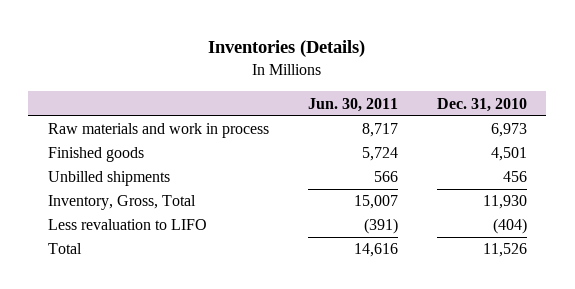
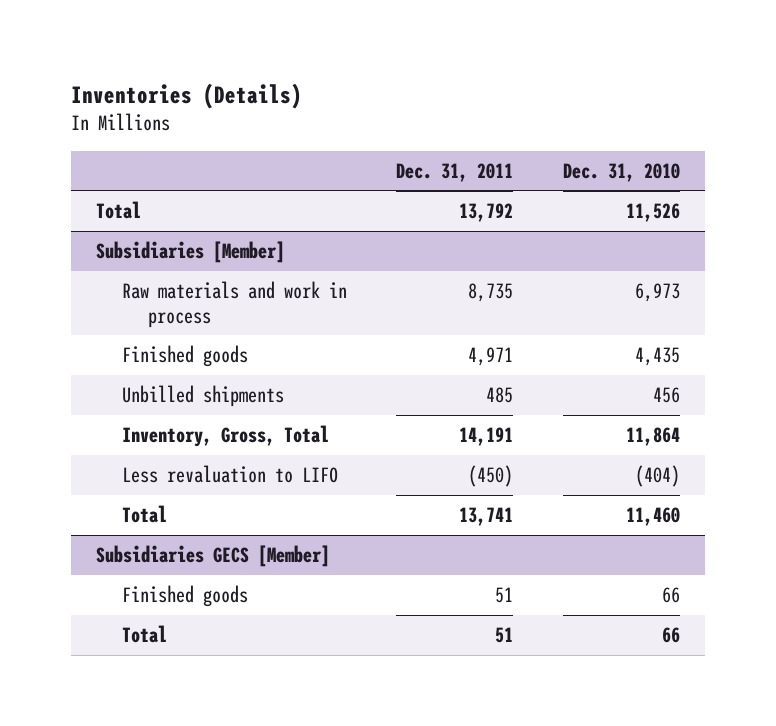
- | Jun. 30, 2011 | Dec. 31, 2010
+ | Dec. 31, 2011 | Dec. 31, 2010
moved up: Total | 13,792 | 11,526
+ Subsidiaries [Member]
- Finished goods | 5,724 | 4,501
+ Finished goods | 4,971 | 4,435
- Inventory, Gross, Total | 15,007 | 11,930
+ Inventory, Gross, Total | 14,191 | 11,864
+ Total | 13,741 | 11,460
+ Subsidiaries GECS [Member]
+ Finished goods | 51 | 66
+ Total | 51 | 66

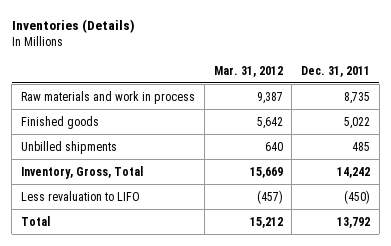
- | Dec. 31, 2011 | Dec. 31, 2010
+ | Mar. 31, 2012 | Dec. 31, 2011
- Subsidiaries [Member]
- Finished goods | 4,971 | 4,435
+ Finished goods | 5,642 | 5,022
- Inventory, Gross, Total | 14,191 | 11,864
+ Inventory, Gross, Total | 15,669 | 14,242
- Total | 13,741 | 11,460
- Subsidiaries GECS [Member]
- Finished goods | 51 | 66
- Total | 51 | 66
moved down: Total | 15,212 | 13,792

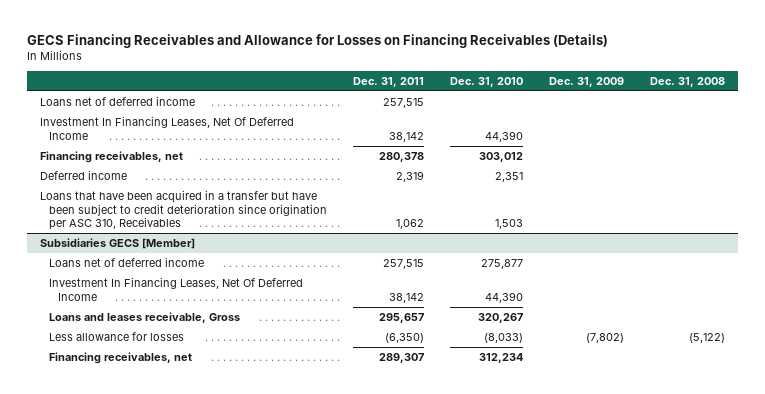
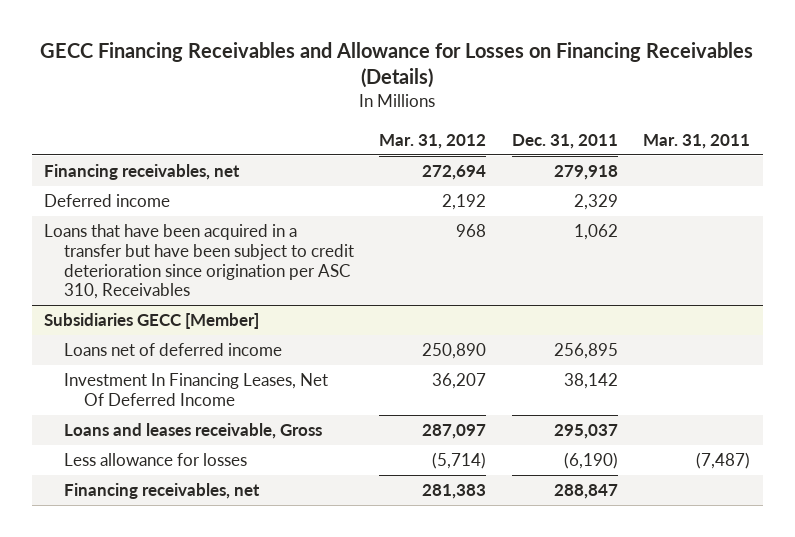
- GECS Financing Receivables and Allowance for Losses on Financing Receivables (Details)
+ GECC Financing Receivables and Allowance for Losses on Financing Receivables (Details)
- | Dec. 31, 2011 | Dec. 31, 2010 | Dec. 31, 2009 | Dec. 31, 2008
+ | Mar. 31, 2012 | Dec. 31, 2011 | Mar. 31, 2011
- Loans net of deferred income | 257,515 | | |
- Investment In Financing Leases, Net Of Deferred Income | 38,142 | 44,390 | |
- Financing receivables, net | 280,378 | 303,012 | |
- Deferred income | 2,319 | 2,351 | |
+ Financing receivables, net | 272,694 | 279,918 |
+ Deferred income | 2,192 | 2,329 |
- Subsidiaries GECS [Member]
- Loans net of deferred income | 257,515 | 275,877 | |
+ Subsidiaries GECC [Member]
+ Loans net of deferred income | 250,890 | 256,895 |
- Loans and leases receivable, Gross | 295,657 | 320,267 | |
- Less allowance for losses | (6,350) | (8,033) | (7,802) | (5,122)
- Financing receivables, net | 289,307 | 312,234 | |
+ Loans and leases receivable, Gross | 287,097 | 295,037 |
+ Less allowance for losses | (5,714) | (6,190) | (7,487)
+ Financing receivables, net | 281,383 | 288,847 |

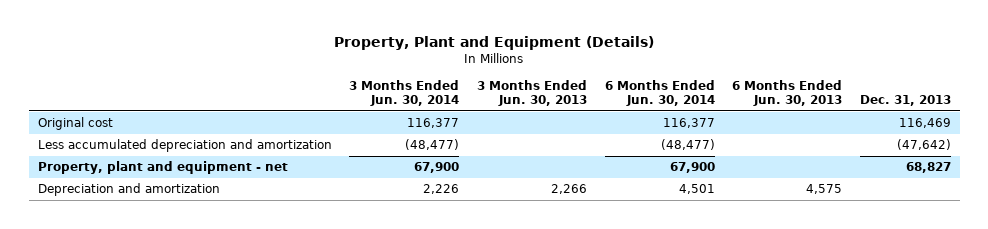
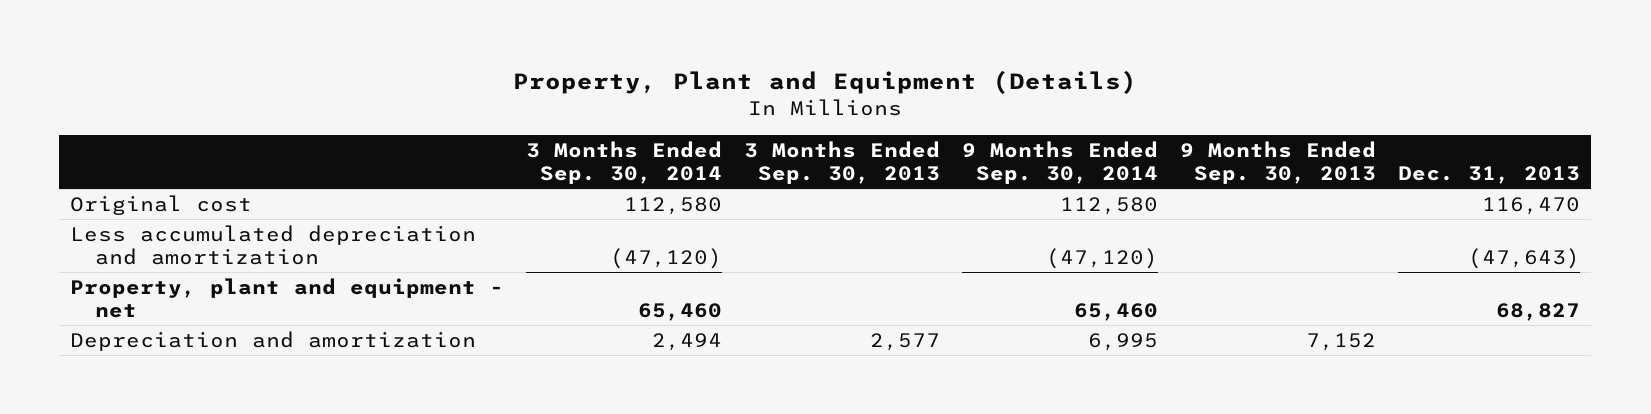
- | 3 Months Ended Jun. 30, 2014 | 3 Months Ended Jun. 30, 2013 | 6 Months Ended Jun. 30, 2014 | 6 Months Ended Jun. 30, 2013 | Dec. 31, 2013
+ | 3 Months Ended Sep. 30, 2014 | 3 Months Ended Sep. 30, 2013 | 9 Months Ended Sep. 30, 2014 | 9 Months Ended Sep. 30, 2013 | Dec. 31, 2013
- Original cost | 116,377 | | 116,377 | | 116,469
- Less accumulated depreciation and amortization | (48,477) | | (48,477) | | (47,642)
+ Original cost | 112,580 | | 112,580 | | 116,470
+ Less accumulated depreciation and amortization | (47,120) | | (47,120) | | (47,643)

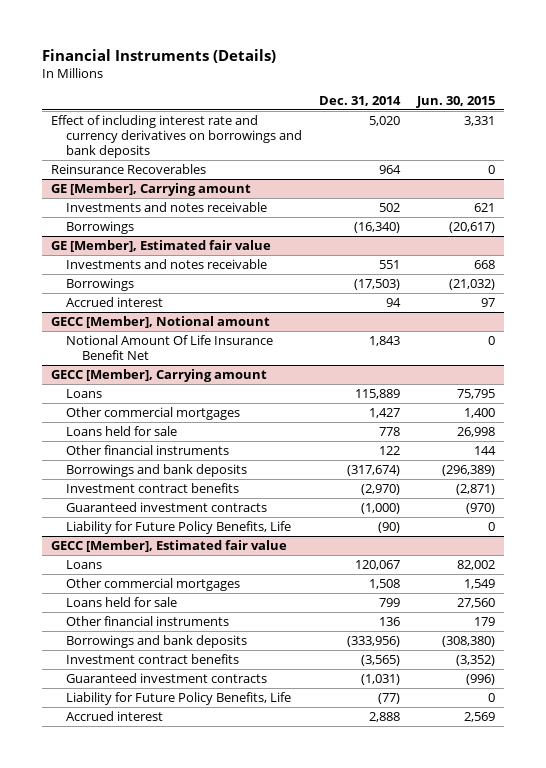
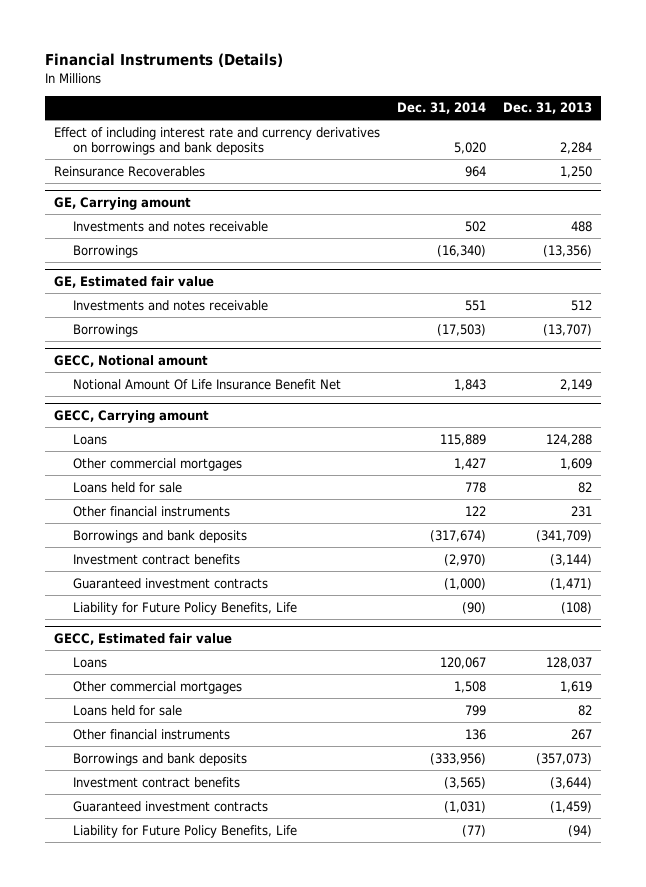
- | Dec. 31, 2014 | Jun. 30, 2015
+ | Dec. 31, 2014 | Dec. 31, 2013
- GE [Member], Carrying amount
+ GE, Carrying amount
- GE [Member], Estimated fair value
+ GE, Estimated fair value
- Accrued interest | 94 | 97
- GECC [Member], Notional amount
+ GECC, Notional amount
- GECC [Member], Carrying amount
+ GECC, Carrying amount
- GECC [Member], Estimated fair value
+ GECC, Estimated fair value
- Accrued interest | 2,888 | 2,569

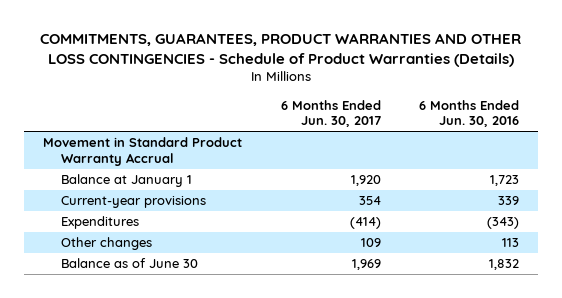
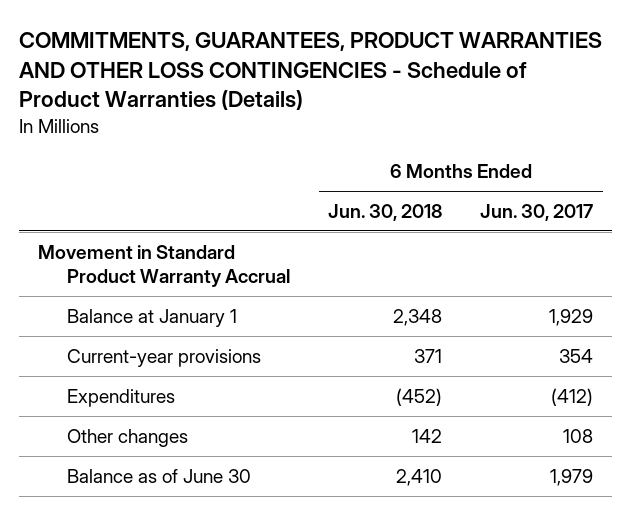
- | 6 Months Ended Jun. 30, 2017 | 6 Months Ended Jun. 30, 2016
+ | 6 Months Ended Jun. 30, 2018 | 6 Months Ended Jun. 30, 2017
- Balance at January 1 | 1,920 | 1,723
+ Balance at January 1 | 2,348 | 1,929
- Expenditures | (414) | (343)
- Other changes | 109 | 113
- Balance as of June 30 | 1,969 | 1,832
+ Expenditures | (452) | (412)
+ Other changes | 142 | 108
+ Balance as of June 30 | 2,410 | 1,979

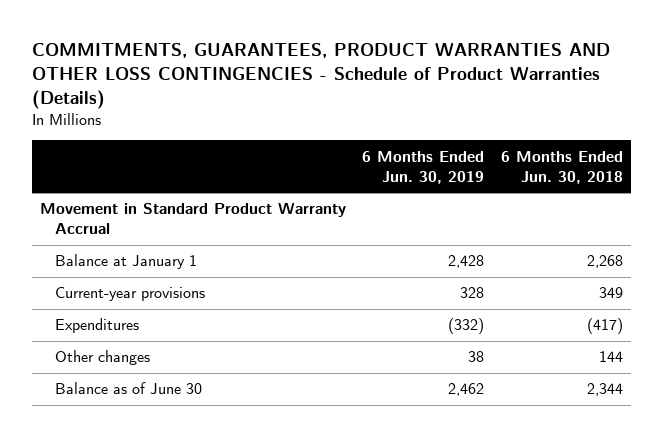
- | 6 Months Ended Jun. 30, 2018 | 6 Months Ended Jun. 30, 2017
+ | 6 Months Ended Jun. 30, 2019 | 6 Months Ended Jun. 30, 2018
- Balance at January 1 | 2,348 | 1,929
- Current-year provisions | 371 | 354
- Expenditures | (452) | (412)
- Other changes | 142 | 108
- Balance as of June 30 | 2,410 | 1,979
+ Balance at January 1 | 2,428 | 2,268
+ Current-year provisions | 328 | 349
+ Expenditures | (332) | (417)
+ Other changes | 38 | 144
+ Balance as of June 30 | 2,462 | 2,344

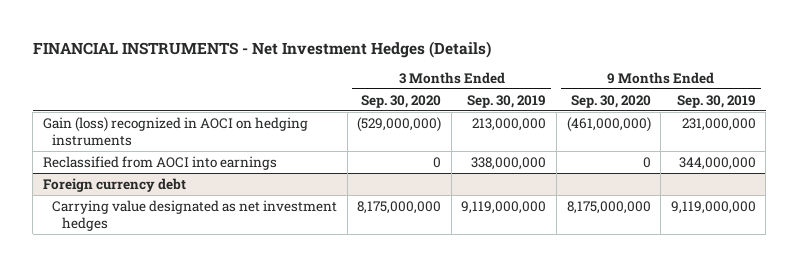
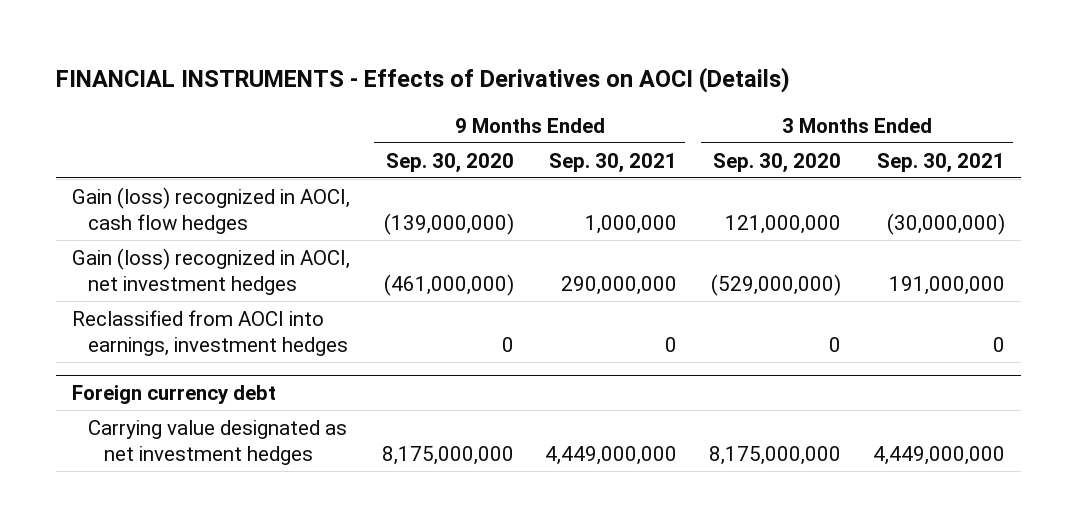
- FINANCIAL INSTRUMENTS - Net Investment Hedges (Details)
+ FINANCIAL INSTRUMENTS - Effects of Derivatives on AOCI (Details)
- | 3 Months Ended Sep. 30, 2020 | 3 Months Ended Sep. 30, 2019 | 9 Months Ended Sep. 30, 2020 | 9 Months Ended Sep. 30, 2019
+ | 9 Months Ended Sep. 30, 2020 | 9 Months Ended Sep. 30, 2021 | 3 Months Ended Sep. 30, 2020 | 3 Months Ended Sep. 30, 2021
- Gain (loss) recognized in AOCI on hedging instruments | (529,000,000) | 213,000,000 | (461,000,000) | 231,000,000
- Reclassified from AOCI into earnings | 0 | 338,000,000 | 0 | 344,000,000
+ Gain (loss) recognized in AOCI, cash flow hedges | (139,000,000) | 1,000,000 | 121,000,000 | (30,000,000)
+ Gain (loss) recognized in AOCI, net investment hedges | (461,000,000) | 290,000,000 | (529,000,000) | 191,000,000
+ Reclassified from AOCI into earnings, investment hedges | 0 | 0 | 0 | 0

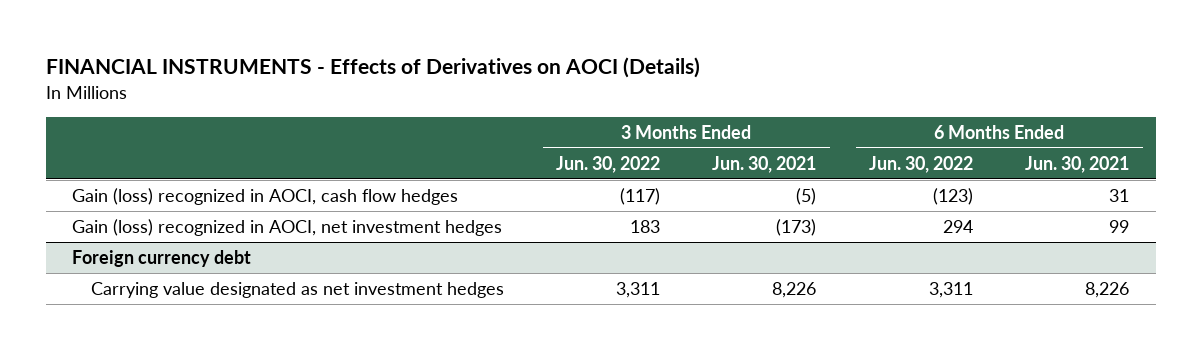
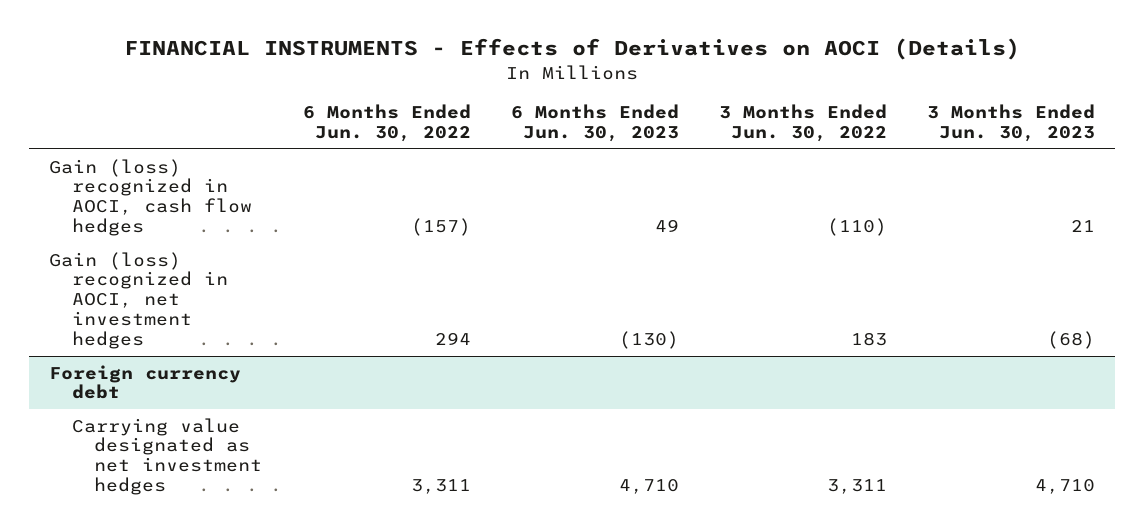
- | 3 Months Ended Jun. 30, 2022 | 3 Months Ended Jun. 30, 2021 | 6 Months Ended Jun. 30, 2022 | 6 Months Ended Jun. 30, 2021
+ | 6 Months Ended Jun. 30, 2022 | 6 Months Ended Jun. 30, 2023 | 3 Months Ended Jun. 30, 2022 | 3 Months Ended Jun. 30, 2023
- Gain (loss) recognized in AOCI, cash flow hedges | (117) | (5) | (123) | 31
+ Gain (loss) recognized in AOCI, cash flow hedges | (157) | 49 | (110) | 21

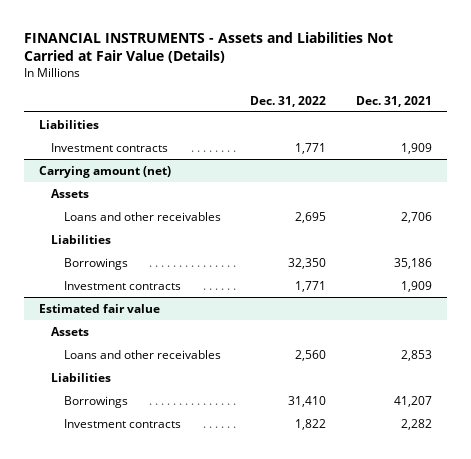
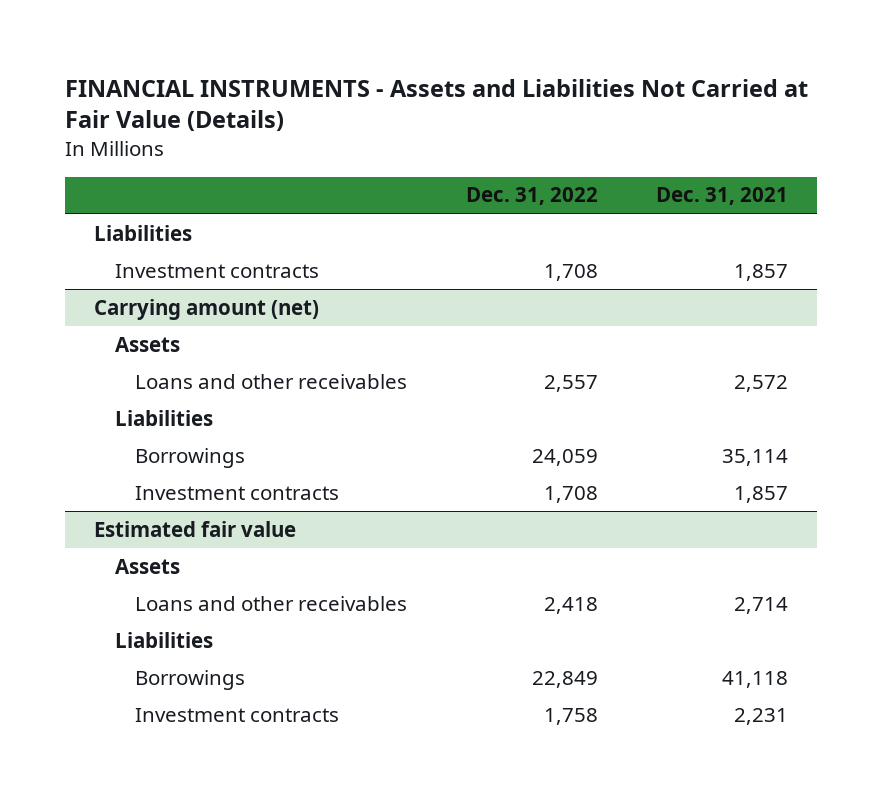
- Investment contracts | 1,771 | 1,909
+ Investment contracts | 1,708 | 1,857
@ Carrying amount (net)
- Loans and other receivables | 2,695 | 2,706
+ Loans and other receivables | 2,557 | 2,572
- Borrowings | 32,350 | 35,186
- Investment contracts | 1,771 | 1,909
+ Borrowings | 24,059 | 35,114
+ Investment contracts | 1,708 | 1,857
@ Estimated fair value
- Loans and other receivables | 2,560 | 2,853
+ Loans and other receivables | 2,418 | 2,714
- Borrowings | 31,410 | 41,207
- Investment contracts | 1,822 | 2,282
+ Borrowings | 22,849 | 41,118
+ Investment contracts | 1,758 | 2,231

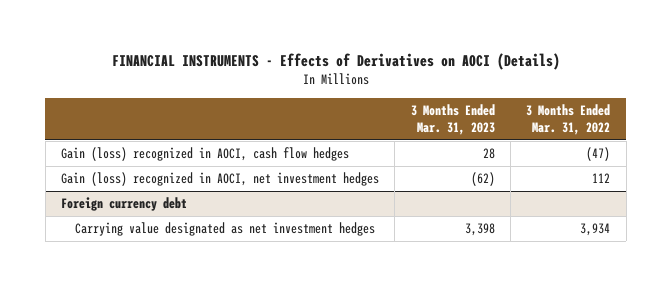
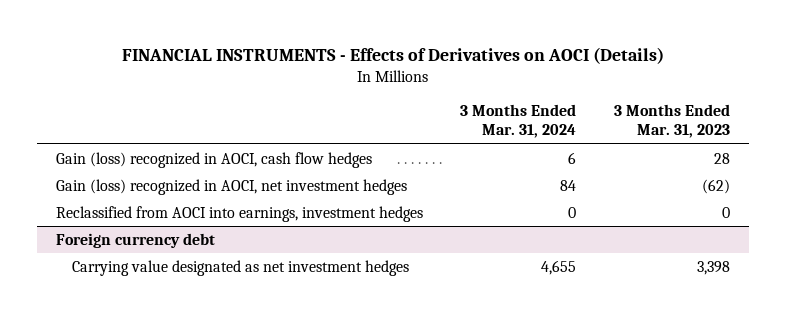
- | 3 Months Ended Mar. 31, 2023 | 3 Months Ended Mar. 31, 2022
+ | 3 Months Ended Mar. 31, 2024 | 3 Months Ended Mar. 31, 2023
+ Reclassified from AOCI into earnings, investment hedges | 0 | 0

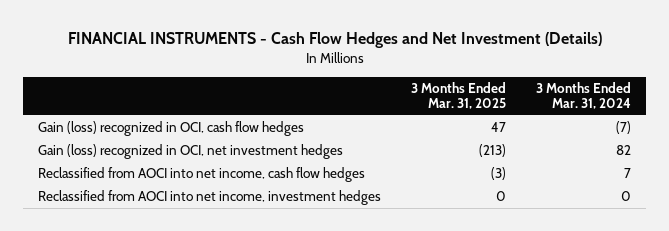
- FINANCIAL INSTRUMENTS - Effects of Derivatives on AOCI (Details)
+ FINANCIAL INSTRUMENTS - Cash Flow Hedges and Net Investment (Details)
- | 3 Months Ended Mar. 31, 2024 | 3 Months Ended Mar. 31, 2023
+ | 3 Months Ended Mar. 31, 2025 | 3 Months Ended Mar. 31, 2024
- Gain (loss) recognized in AOCI, cash flow hedges | 6 | 28
- Gain (loss) recognized in AOCI, net investment hedges | 84 | (62)
- Reclassified from AOCI into earnings, investment hedges | 0 | 0
- Foreign currency debt
- Carrying value designated as net investment hedges | 4,655 | 3,398
+ Gain (loss) recognized in OCI, cash flow hedges | 47 | (7)
+ Gain (loss) recognized in OCI, net investment hedges | (213) | 82
+ Reclassified from AOCI into net income, cash flow hedges | (3) | 7
+ Reclassified from AOCI into net income, investment hedges | 0 | 0

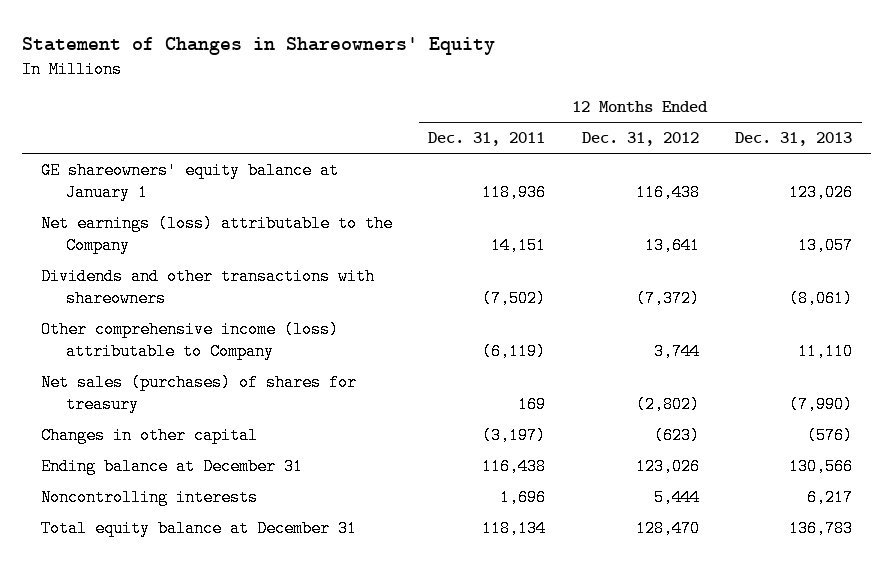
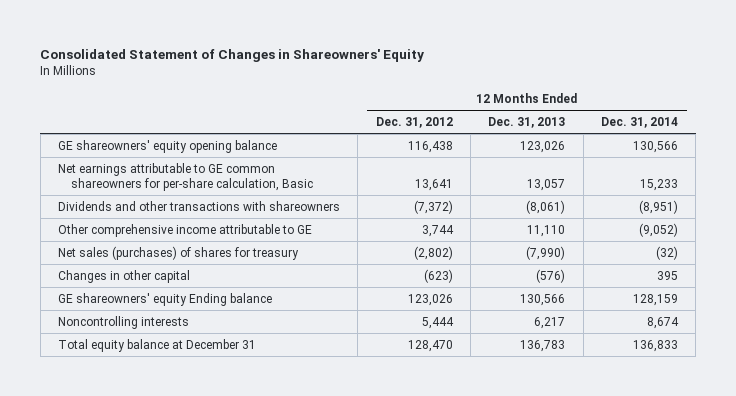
- Statement of Changes in Shareowners' Equity
+ Consolidated Statement of Changes in Shareowners' Equity
- | 12 Months Ended Dec. 31, 2011 | 12 Months Ended Dec. 31, 2012 | 12 Months Ended Dec. 31, 2013
+ | 12 Months Ended Dec. 31, 2012 | 12 Months Ended Dec. 31, 2013 | 12 Months Ended Dec. 31, 2014
- GE shareowners' equity balance at January 1 | 118,936 | 116,438 | 123,026
- Net earnings (loss) attributable to the Company | 14,151 | 13,641 | 13,057
+ GE shareowners' equity opening balance | 116,438 | 123,026 | 130,566
+ Net earnings attributable to GE common shareowners for per-share calculation, Basic | 13,641 | 13,057 | 15,233
- Other comprehensive income (loss) attributable to Company | (6,119) | 3,744 | 11,110
+ Other comprehensive income attributable to GE | 3,744 | 11,110 | (9,052)
- Ending balance at December 31 | 116,438 | 123,026 | 130,566
+ GE shareowners' equity Ending balance | 123,026 | 130,566 | 128,159

